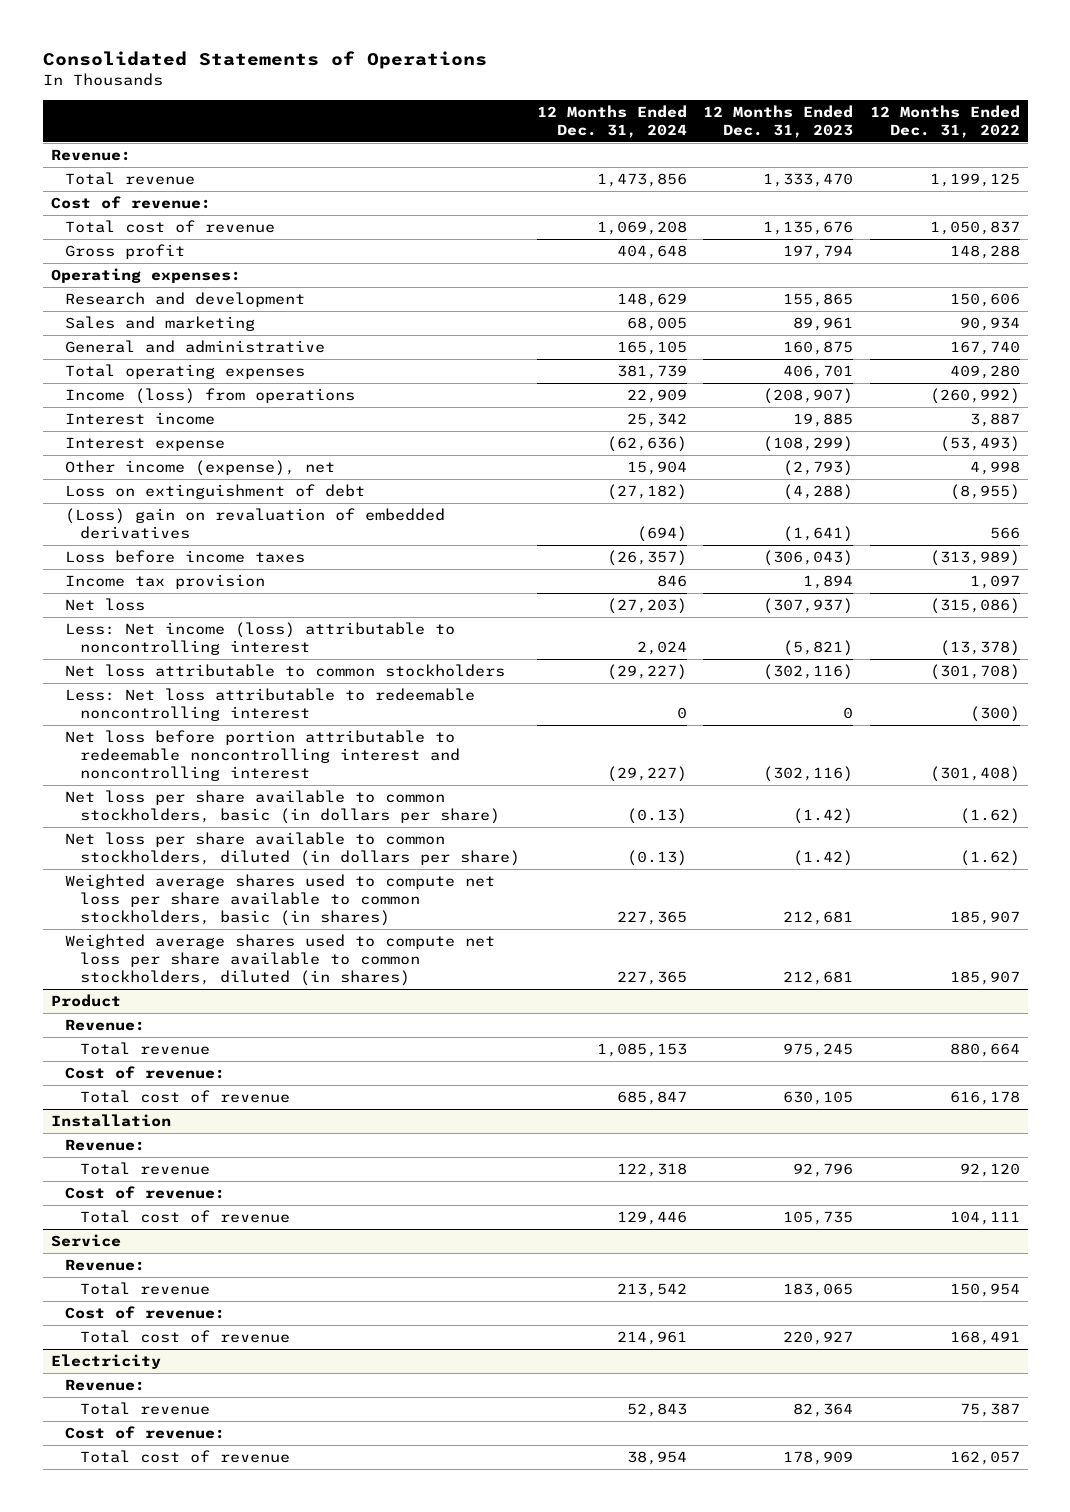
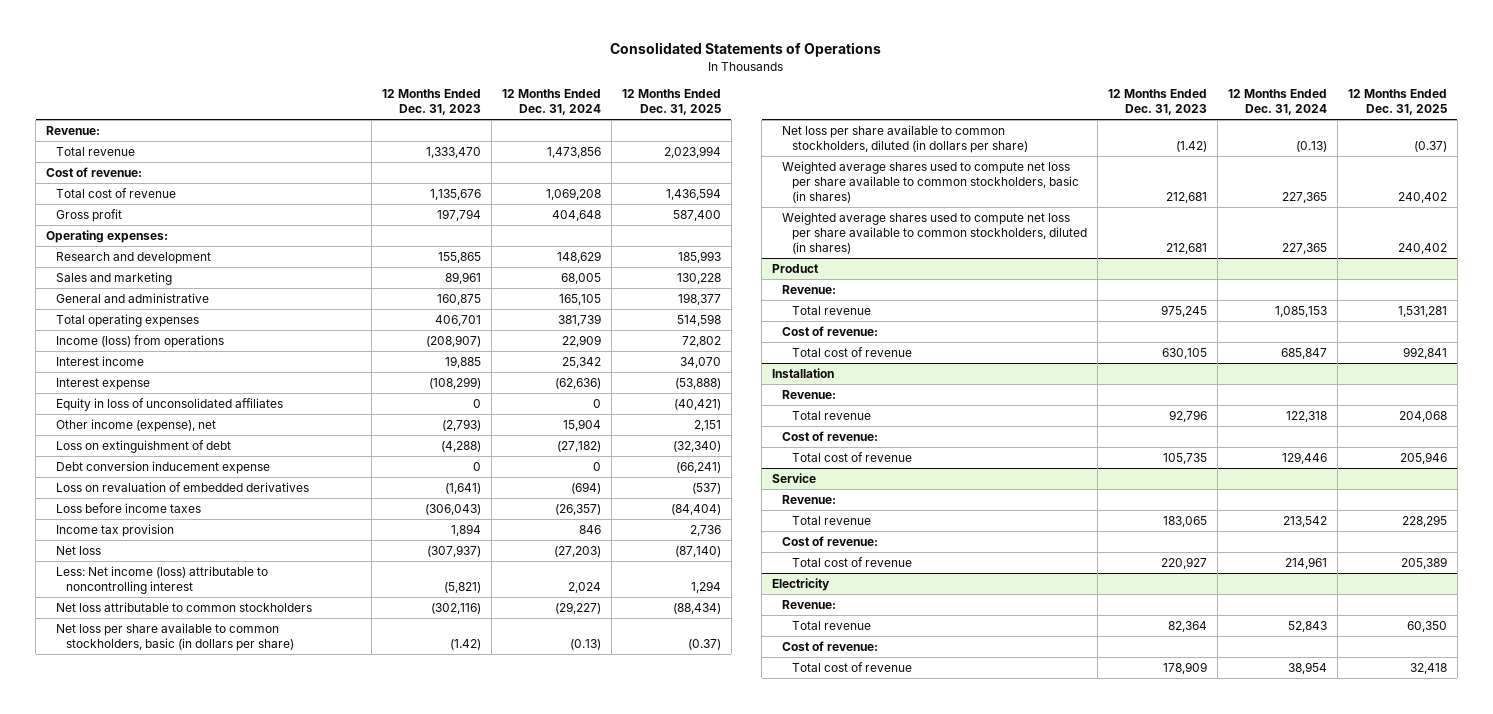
- | 12 Months Ended Dec. 31, 2024 | 12 Months Ended Dec. 31, 2023 | 12 Months Ended Dec. 31, 2022
+ | 12 Months Ended Dec. 31, 2023 | 12 Months Ended Dec. 31, 2024 | 12 Months Ended Dec. 31, 2025
+ Equity in loss of unconsolidated affiliates | 0 | 0 | (40,421)
- (Loss) gain on revaluation of embedded derivatives | (694) | (1,641) | 566
+ Debt conversion inducement expense | 0 | 0 | (66,241)
+ Loss on revaluation of embedded derivatives | (1,641) | (694) | (537)
- Less: Net loss attributable to redeemable noncontrolling interest | 0 | 0 | (300)
- Net loss before portion attributable to redeemable noncontrolling interest and noncontrolling interest | (29,227) | (302,116) | (301,408)

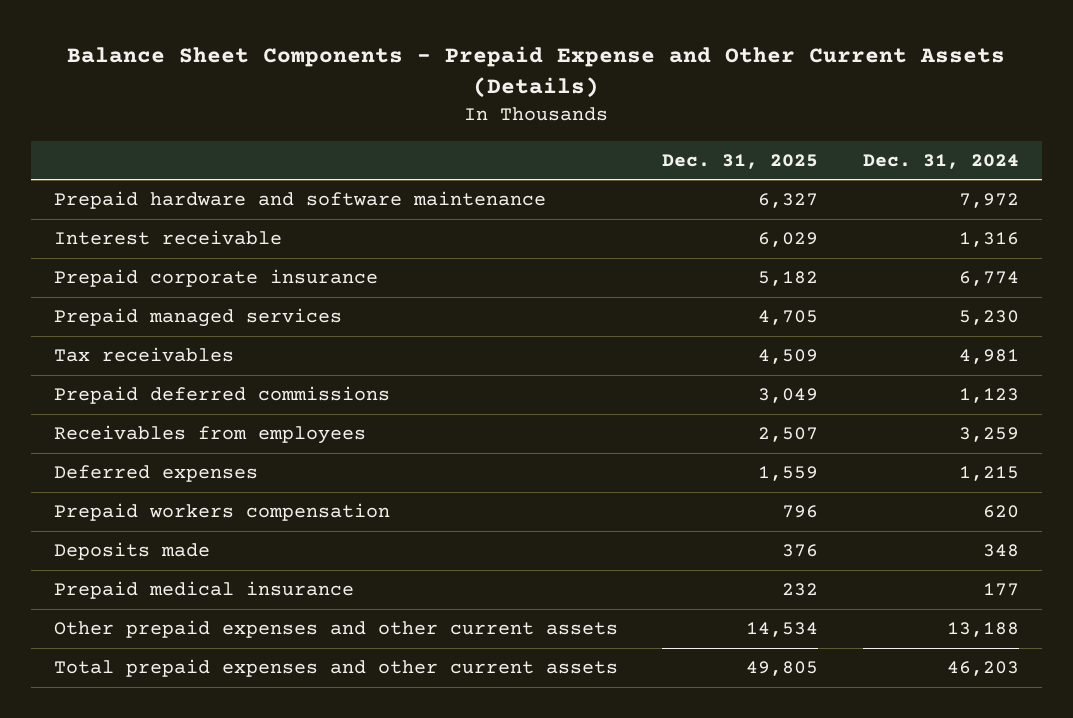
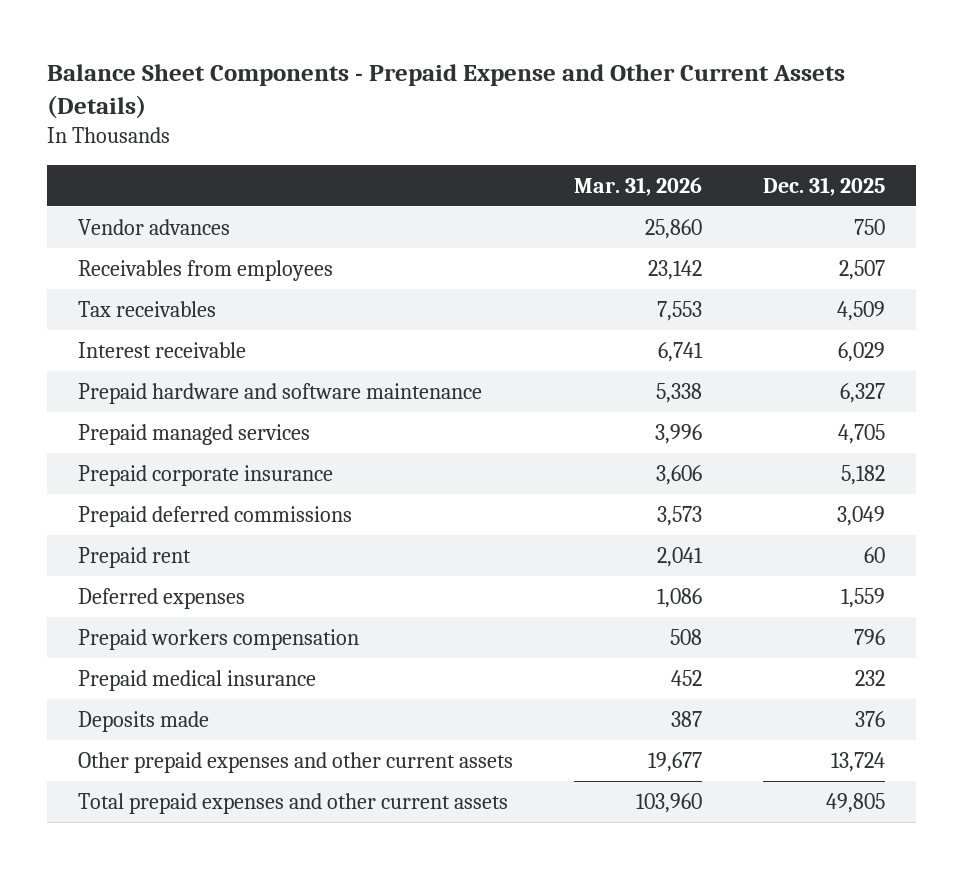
- | Dec. 31, 2025 | Dec. 31, 2024
+ | Mar. 31, 2026 | Dec. 31, 2025
+ Vendor advances | 25,860 | 750
moved up: Receivables from employees | 23,142 | 2,507
moved up: Tax receivables | 7,553 | 4,509
moved down: Prepaid hardware and software maintenance | 5,338 | 6,327
moved down: Prepaid corporate insurance | 3,606 | 5,182
+ Prepaid rent | 2,041 | 60
- Other prepaid expenses and other current assets | 14,534 | 13,188
moved down: Deposits made | 387 | 376
+ Other prepaid expenses and other current assets | 19,677 | 13,724

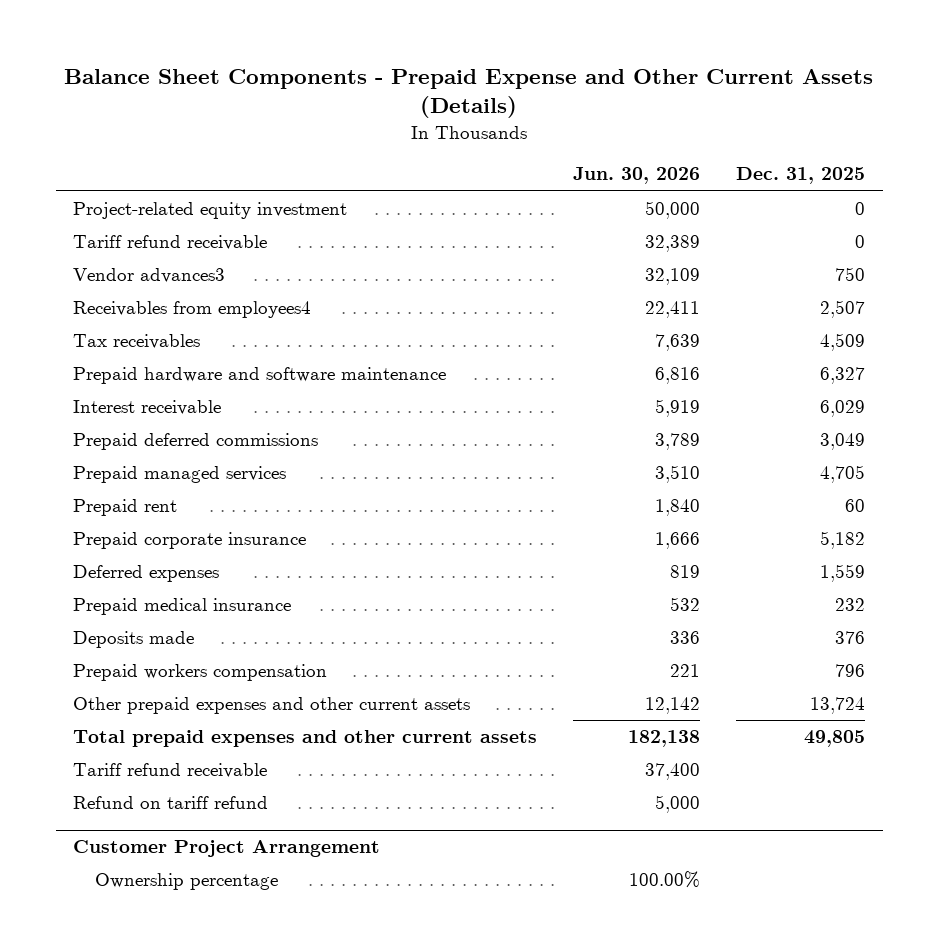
- | Mar. 31, 2026 | Dec. 31, 2025
+ | Jun. 30, 2026 | Dec. 31, 2025
- Vendor advances | 25,860 | 750
- Receivables from employees | 23,142 | 2,507
+ Project-related equity investment | 50,000 | 0
+ Tariff refund receivable | 32,389 | 0
+ Vendor advances3 | 32,109 | 750
+ Receivables from employees4 | 22,411 | 2,507
moved down: Interest receivable | 5,919 | 6,029
moved down: Prepaid managed services | 3,510 | 4,705
moved down: Prepaid corporate insurance | 1,666 | 5,182
moved down: Prepaid workers compensation | 221 | 796
+ Tariff refund receivable | 37,400 |
+ Refund on tariff refund | 5,000 |
+ Customer Project Arrangement
+ Ownership percentage | 100.00% |

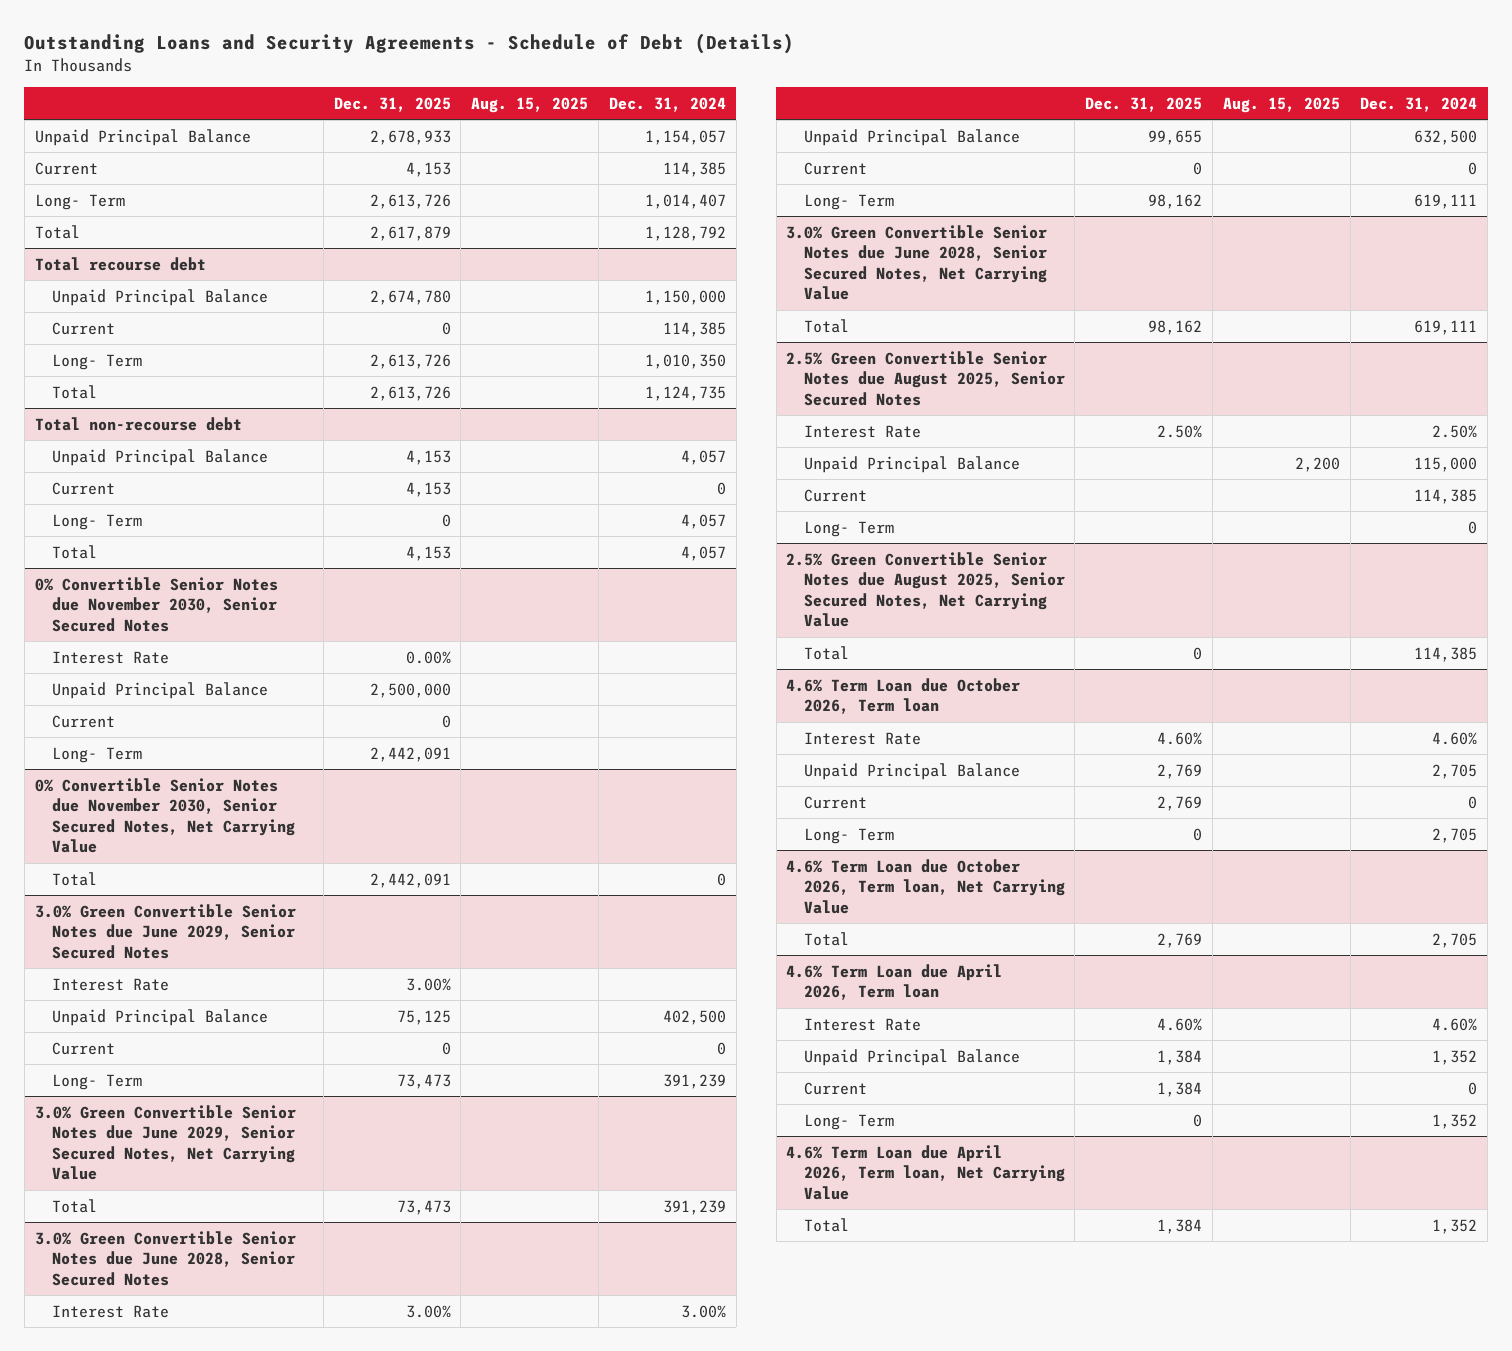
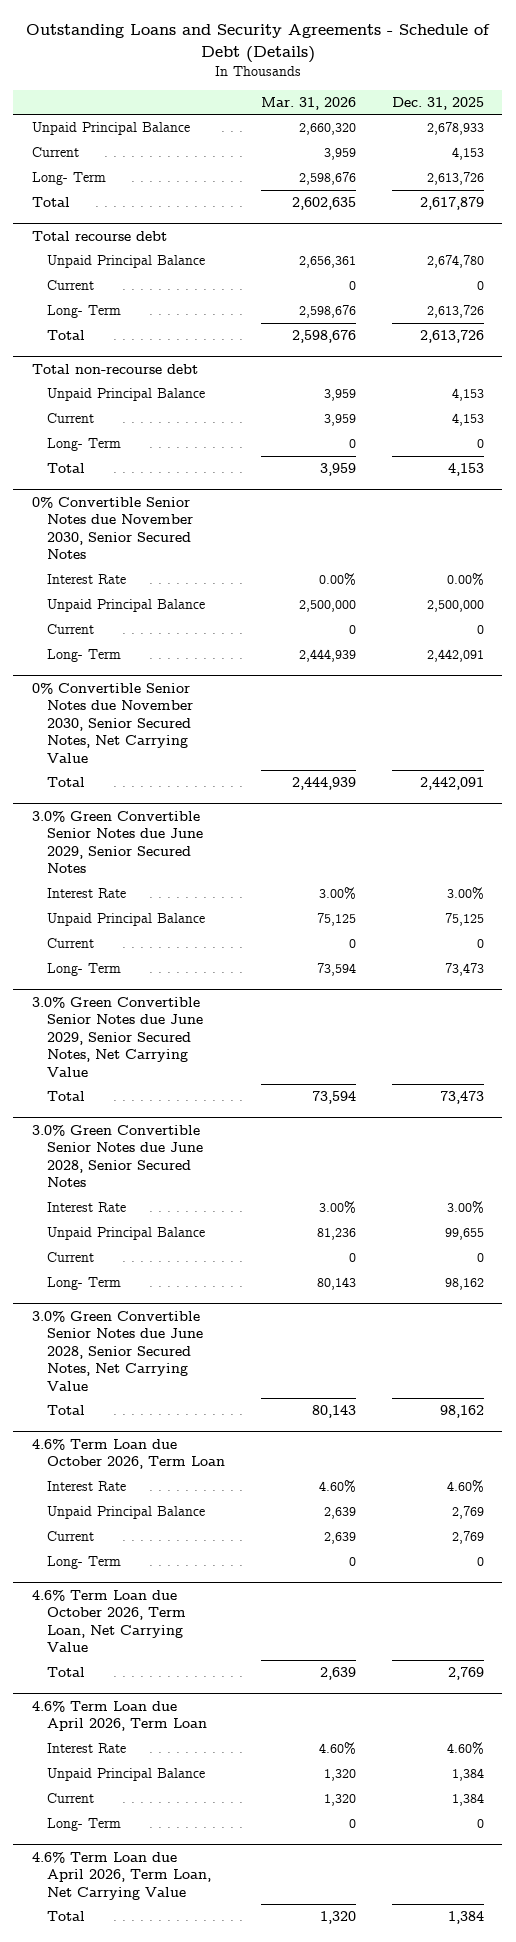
- | Dec. 31, 2025 | Aug. 15, 2025 | Dec. 31, 2024
+ | Mar. 31, 2026 | Dec. 31, 2025
- 2.5% Green Convertible Senior Notes due August 2025, Senior Secured Notes
- Interest Rate | 2.50% | | 2.50%
- Unpaid Principal Balance | | 2,200 | 115,000
- Current | | | 114,385
- Long- Term | | | 0
- 2.5% Green Convertible Senior Notes due August 2025, Senior Secured Notes, Net Carrying Value
- Total | 0 | | 114,385
- 4.6% Term Loan due October 2026, Term loan
+ 4.6% Term Loan due October 2026, Term Loan
- 4.6% Term Loan due October 2026, Term loan, Net Carrying Value
+ 4.6% Term Loan due October 2026, Term Loan, Net Carrying Value
- 4.6% Term Loan due April 2026, Term loan
+ 4.6% Term Loan due April 2026, Term Loan
- 4.6% Term Loan due April 2026, Term loan, Net Carrying Value
+ 4.6% Term Loan due April 2026, Term Loan, Net Carrying Value

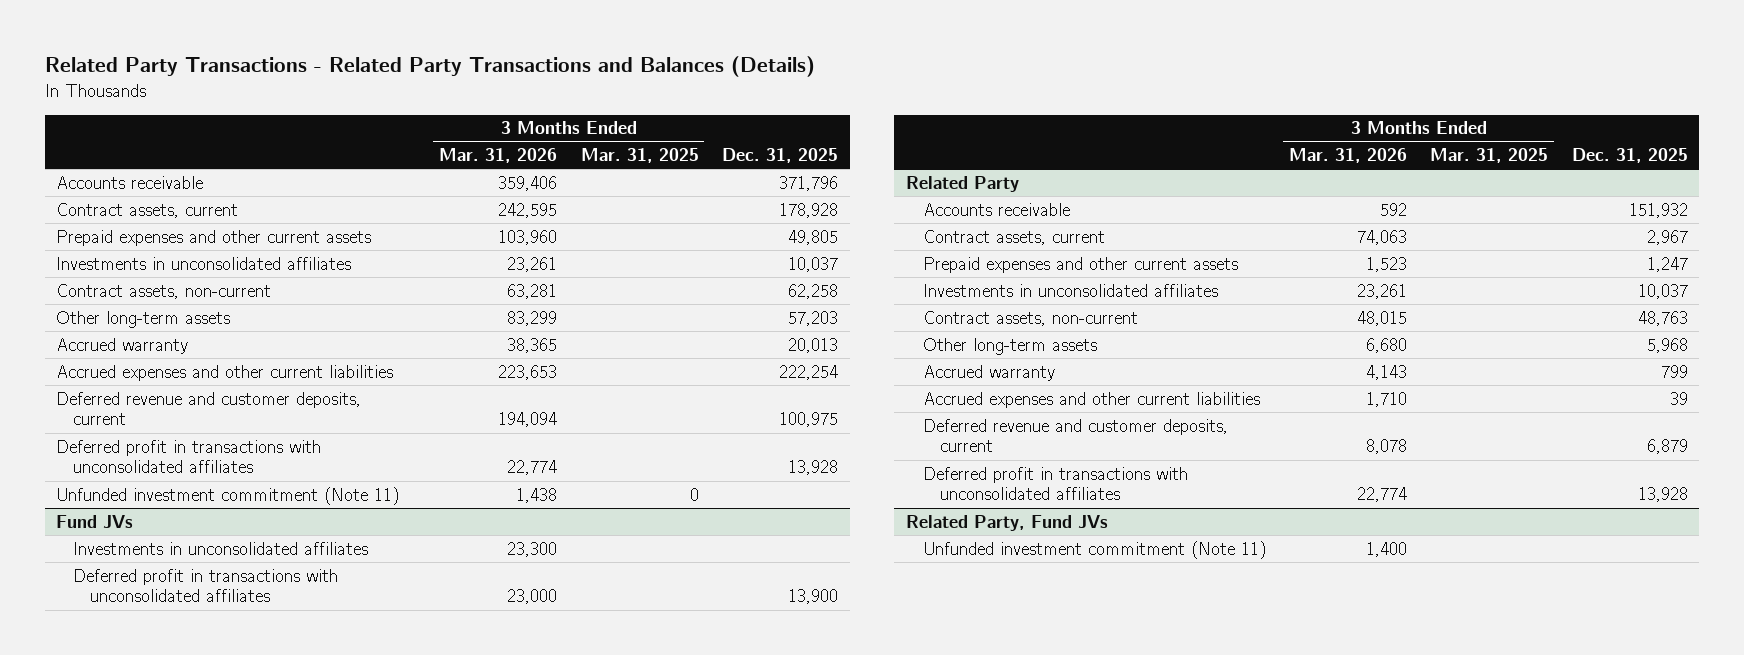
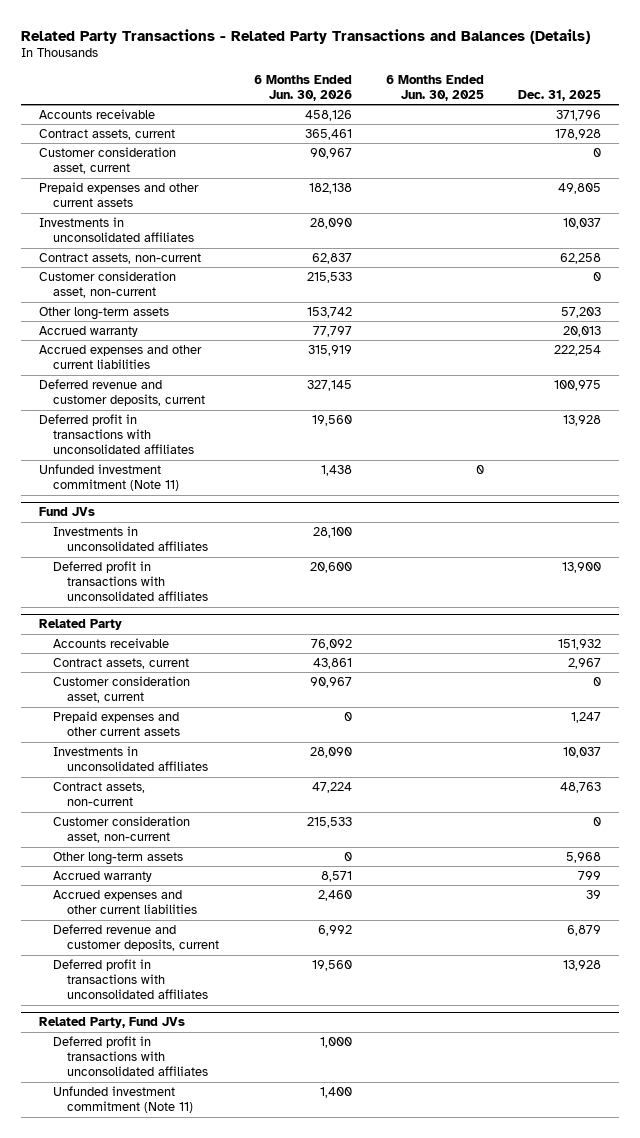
- | 3 Months Ended Mar. 31, 2026 | 3 Months Ended Mar. 31, 2025 | Dec. 31, 2025
+ | 6 Months Ended Jun. 30, 2026 | 6 Months Ended Jun. 30, 2025 | Dec. 31, 2025
+ Customer consideration asset, current | 90,967 | | 0
+ Customer consideration asset, non-current | 215,533 | | 0
@ Related Party
+ Customer consideration asset, current | 90,967 | | 0
+ Customer consideration asset, non-current | 215,533 | | 0
@ Related Party, Fund JVs
+ Deferred profit in transactions with unconsolidated affiliates | 1,000 | |

